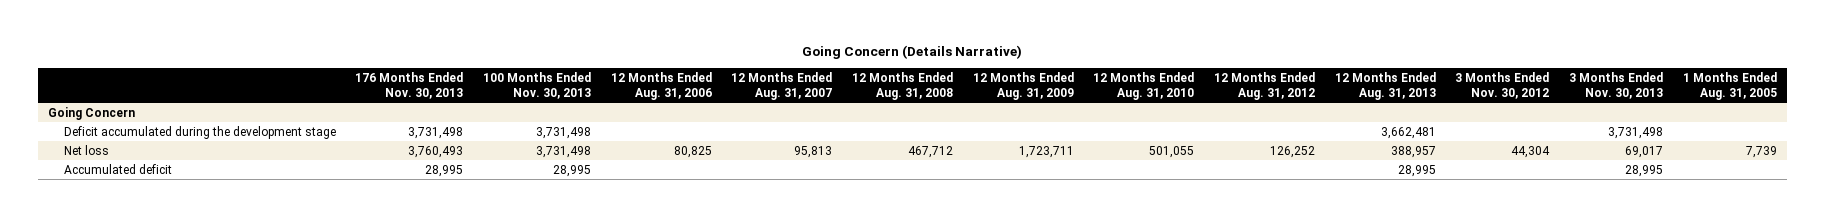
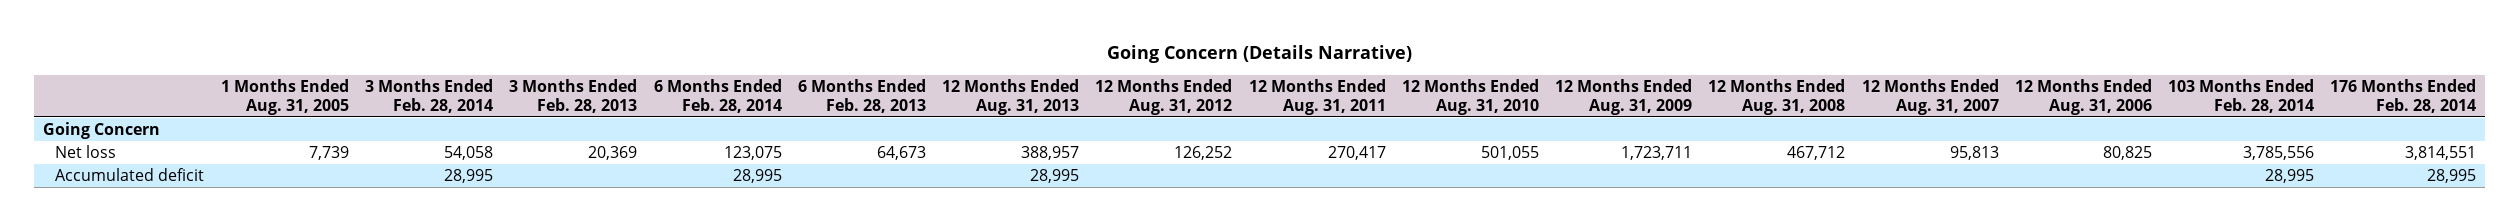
- | 176 Months Ended Nov. 30, 2013 | 100 Months Ended Nov. 30, 2013 | 12 Months Ended Aug. 31, 2006 | 12 Months Ended Aug. 31, 2007 | 12 Months Ended Aug. 31, 2008 | 12 Months Ended Aug. 31, 2009 | 12 Months Ended Aug. 31, 2010 | 12 Months Ended Aug. 31, 2012 | 12 Months Ended Aug. 31, 2013 | 3 Months Ended Nov. 30, 2012 | 3 Months Ended Nov. 30, 2013 | 1 Months Ended Aug. 31, 2005
+ | 1 Months Ended Aug. 31, 2005 | 3 Months Ended Feb. 28, 2014 | 3 Months Ended Feb. 28, 2013 | 6 Months Ended Feb. 28, 2014 | 6 Months Ended Feb. 28, 2013 | 12 Months Ended Aug. 31, 2013 | 12 Months Ended Aug. 31, 2012 | 12 Months Ended Aug. 31, 2011 | 12 Months Ended Aug. 31, 2010 | 12 Months Ended Aug. 31, 2009 | 12 Months Ended Aug. 31, 2008 | 12 Months Ended Aug. 31, 2007 | 12 Months Ended Aug. 31, 2006 | 103 Months Ended Feb. 28, 2014 | 176 Months Ended Feb. 28, 2014
- Deficit accumulated during the development stage | 3,731,498 | 3,731,498 | | | | | | | 3,662,481 | | 3,731,498 |

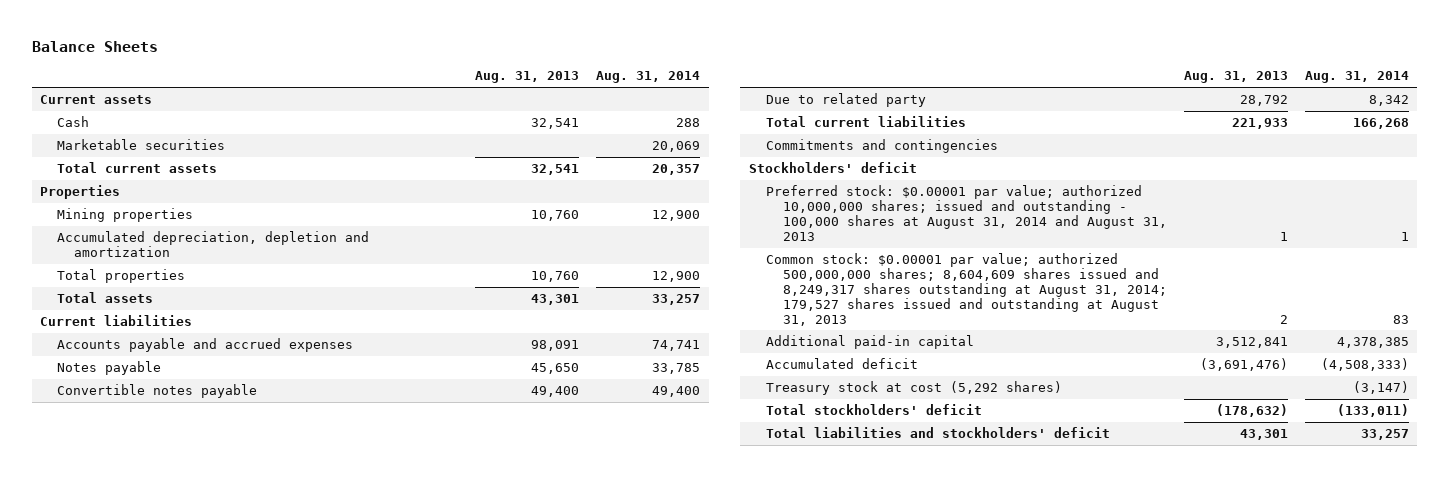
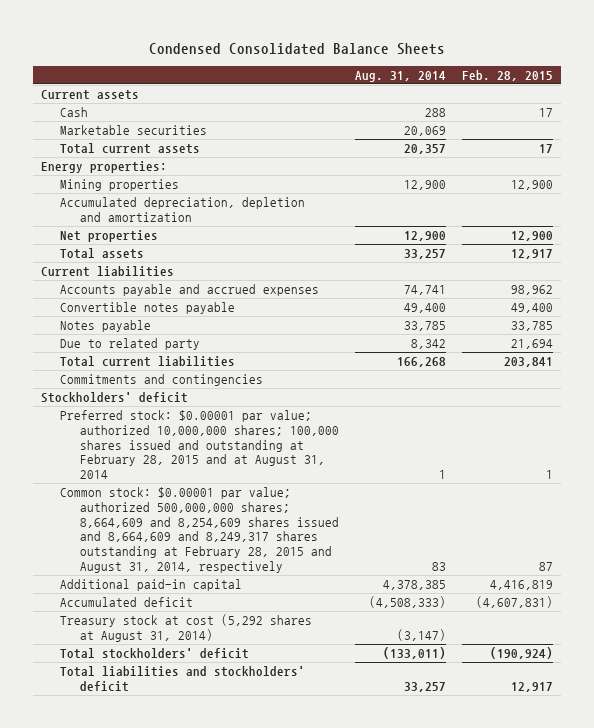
- Balance Sheets
+ Condensed Consolidated Balance Sheets
- | Aug. 31, 2013 | Aug. 31, 2014
+ | Aug. 31, 2014 | Feb. 28, 2015
- Properties
+ Energy properties:
- Total properties | 10,760 | 12,900
+ Net properties | 12,900 | 12,900
moved down: Notes payable | 33,785 | 33,785
- Preferred stock: $0.00001 par value; authorized 10,000,000 shares; issued and outstanding - 100,000 shares at August 31, 2014 and August 31, 2013 | 1 | 1
- Common stock: $0.00001 par value; authorized 500,000,000 shares; 8,604,609 shares issued and 8,249,317 shares outstanding at August 31, 2014; 179,527 shares issued and outstanding at August 31, 2013 | 2 | 83
+ Preferred stock: $0.00001 par value; authorized 10,000,000 shares; 100,000 shares issued and outstanding at February 28, 2015 and at August 31, 2014 | 1 | 1
+ Common stock: $0.00001 par value; authorized 500,000,000 shares; 8,664,609 and 8,254,609 shares issued and 8,664,609 and 8,249,317 shares outstanding at February 28, 2015 and August 31, 2014, respectively | 83 | 87
- Treasury stock at cost (5,292 shares) | | (3,147)
+ Treasury stock at cost (5,292 shares at August 31, 2014) | (3,147) |

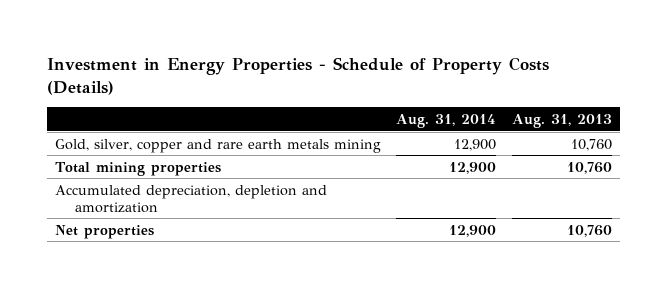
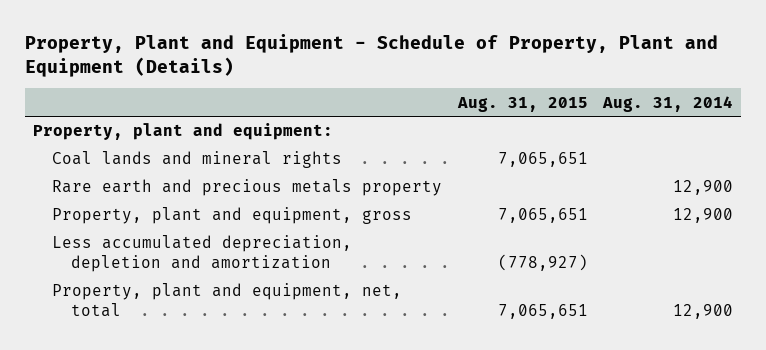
- Investment in Energy Properties - Schedule of Property Costs (Details)
+ Property, Plant and Equipment - Schedule of Property, Plant and Equipment (Details)
- | Aug. 31, 2014 | Aug. 31, 2013
+ | Aug. 31, 2015 | Aug. 31, 2014
- Gold, silver, copper and rare earth metals mining | 12,900 | 10,760
- Total mining properties | 12,900 | 10,760
- Accumulated depreciation, depletion and amortization
- Net properties | 12,900 | 10,760
+ Property, plant and equipment:
+ Coal lands and mineral rights | 7,065,651 |
+ Rare earth and precious metals property | | 12,900
+ Property, plant and equipment, gross | 7,065,651 | 12,900
+ Less accumulated depreciation, depletion and amortization | (778,927) |
+ Property, plant and equipment, net, total | 7,065,651 | 12,900

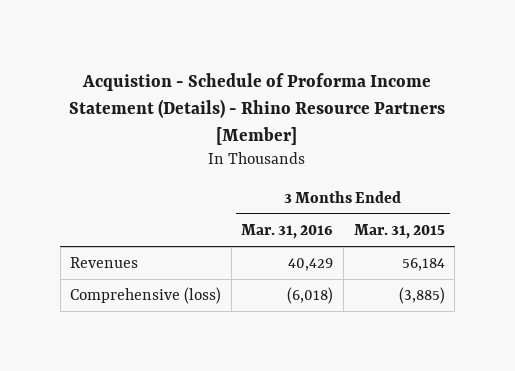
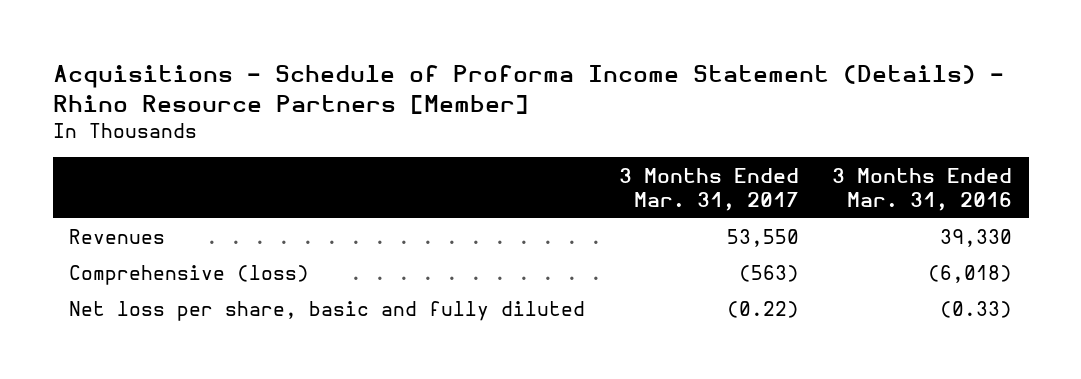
- Acquistion - Schedule of Proforma Income Statement (Details) - Rhino Resource Partners [Member]
+ Acquisitions - Schedule of Proforma Income Statement (Details) - Rhino Resource Partners [Member]
- | 3 Months Ended Mar. 31, 2016 | 3 Months Ended Mar. 31, 2015
+ | 3 Months Ended Mar. 31, 2017 | 3 Months Ended Mar. 31, 2016
- Revenues | 40,429 | 56,184
+ Revenues | 53,550 | 39,330
+ Net loss per share, basic and fully diluted | (0.22) | (0.33)

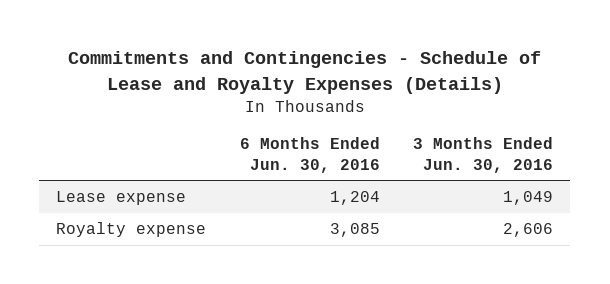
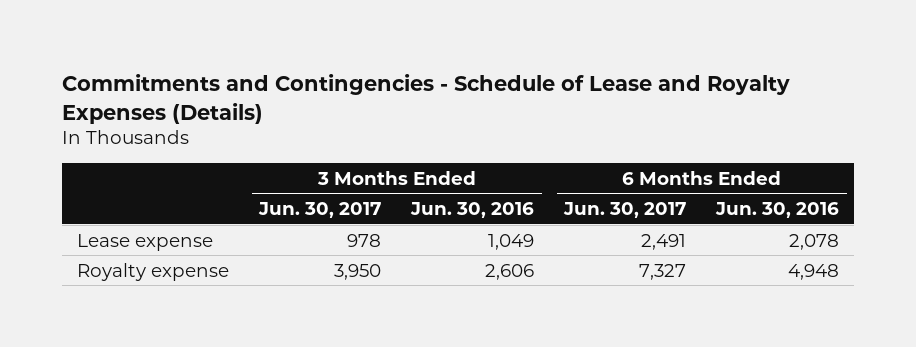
- | 6 Months Ended Jun. 30, 2016 | 3 Months Ended Jun. 30, 2016
+ | 3 Months Ended Jun. 30, 2017 | 3 Months Ended Jun. 30, 2016 | 6 Months Ended Jun. 30, 2017 | 6 Months Ended Jun. 30, 2016
- Lease expense | 1,204 | 1,049
- Royalty expense | 3,085 | 2,606
+ Lease expense | 978 | 1,049 | 2,491 | 2,078
+ Royalty expense | 3,950 | 2,606 | 7,327 | 4,948

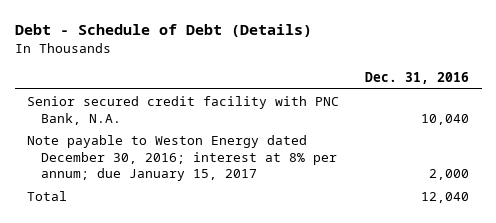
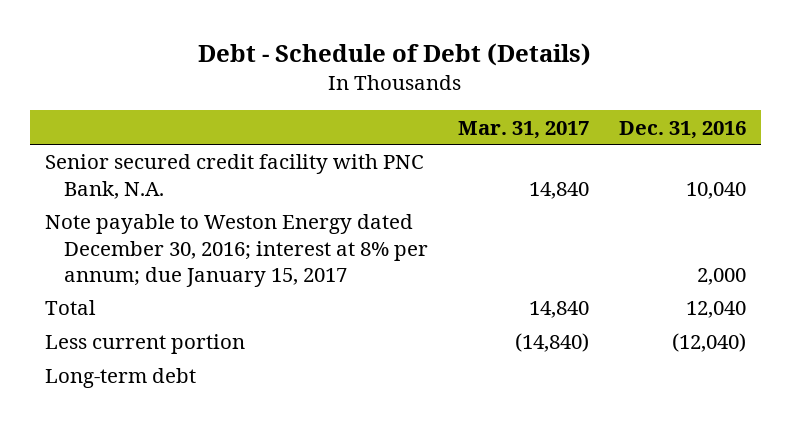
- | Dec. 31, 2016
+ | Mar. 31, 2017 | Dec. 31, 2016
+ Less current portion | (14,840) | (12,040)
+ Long-term debt

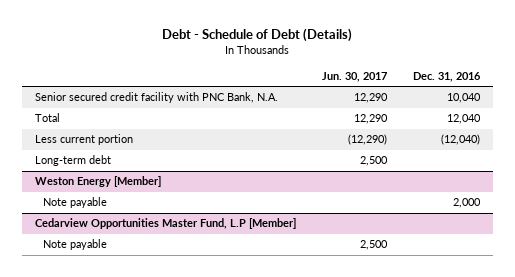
- | Mar. 31, 2017 | Dec. 31, 2016
+ | Jun. 30, 2017 | Dec. 31, 2016
- Note payable to Weston Energy dated December 30, 2016; interest at 8% per annum; due January 15, 2017 | | 2,000
+ Weston Energy [Member]
+ Note payable | | 2,000
+ Cedarview Opportunities Master Fund, L.P [Member]
+ Note payable | 2,500 |

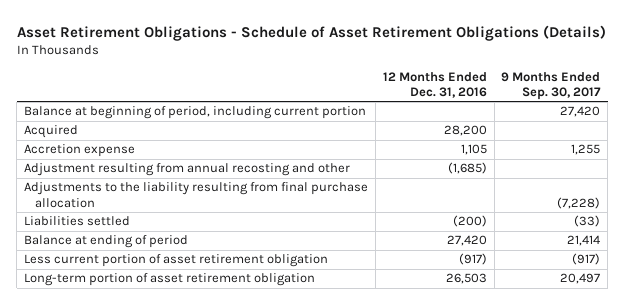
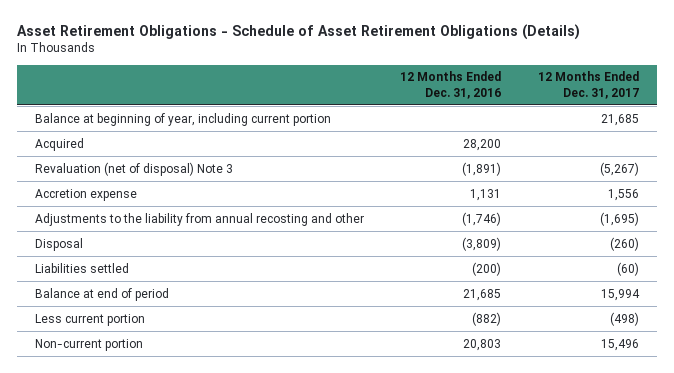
- | 12 Months Ended Dec. 31, 2016 | 9 Months Ended Sep. 30, 2017
+ | 12 Months Ended Dec. 31, 2016 | 12 Months Ended Dec. 31, 2017
- Balance at beginning of period, including current portion | | 27,420
+ Balance at beginning of year, including current portion | | 21,685
- Accretion expense | 1,105 | 1,255
- Adjustment resulting from annual recosting and other | (1,685) |
- Adjustments to the liability resulting from final purchase allocation | | (7,228)
+ Revaluation (net of disposal) Note 3 | (1,891) | (5,267)
+ Accretion expense | 1,131 | 1,556
+ Adjustments to the liability from annual recosting and other | (1,746) | (1,695)
+ Disposal | (3,809) | (260)
- Balance at ending of period | 27,420 | 21,414
- Less current portion of asset retirement obligation | (917) | (917)
- Long-term portion of asset retirement obligation | 26,503 | 20,497
+ Balance at end of period | 21,685 | 15,994
+ Less current portion | (882) | (498)
+ Non-current portion | 20,803 | 15,496

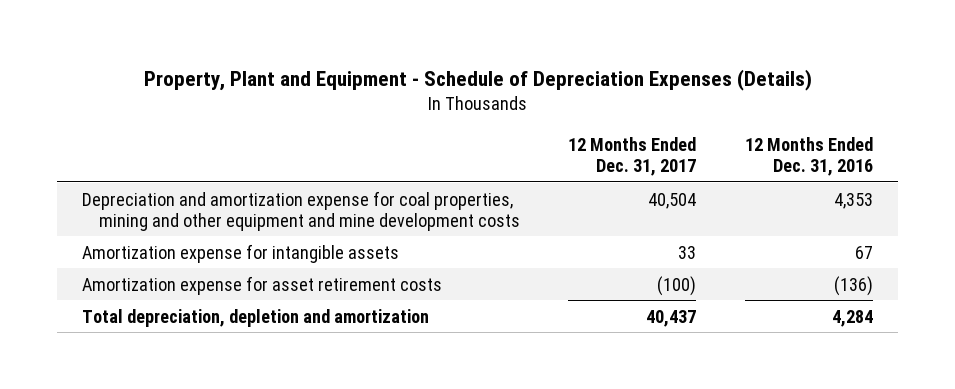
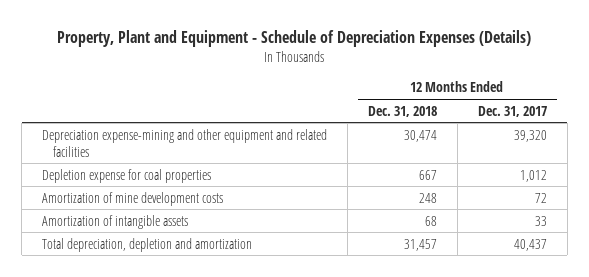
- | 12 Months Ended Dec. 31, 2017 | 12 Months Ended Dec. 31, 2016
+ | 12 Months Ended Dec. 31, 2018 | 12 Months Ended Dec. 31, 2017
- Depreciation and amortization expense for coal properties, mining and other equipment and mine development costs | 40,504 | 4,353
- Amortization expense for intangible assets | 33 | 67
- Amortization expense for asset retirement costs | (100) | (136)
+ Depreciation expense-mining and other equipment and related facilities | 30,474 | 39,320
+ Depletion expense for coal properties | 667 | 1,012
+ Amortization of mine development costs | 248 | 72
+ Amortization of intangible assets | 68 | 33

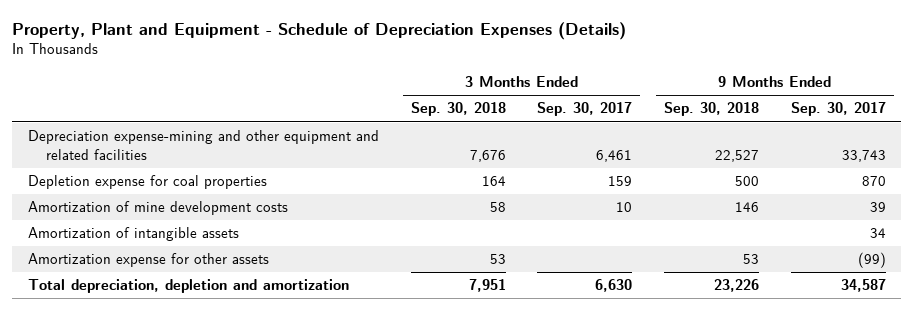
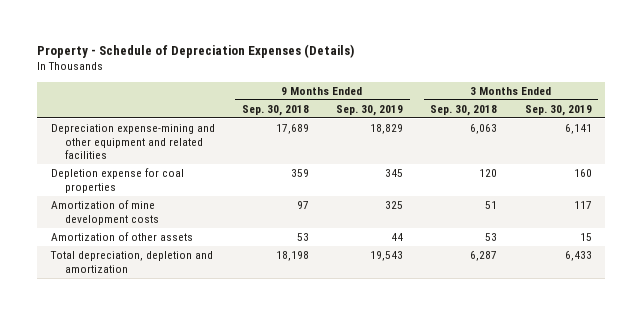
- Property, Plant and Equipment - Schedule of Depreciation Expenses (Details)
+ Property - Schedule of Depreciation Expenses (Details)
- | 3 Months Ended Sep. 30, 2018 | 3 Months Ended Sep. 30, 2017 | 9 Months Ended Sep. 30, 2018 | 9 Months Ended Sep. 30, 2017
+ | 9 Months Ended Sep. 30, 2018 | 9 Months Ended Sep. 30, 2019 | 3 Months Ended Sep. 30, 2018 | 3 Months Ended Sep. 30, 2019
- Depreciation expense-mining and other equipment and related facilities | 7,676 | 6,461 | 22,527 | 33,743
- Depletion expense for coal properties | 164 | 159 | 500 | 870
- Amortization of mine development costs | 58 | 10 | 146 | 39
- Amortization of intangible assets | | | | 34
- Amortization expense for other assets | 53 | | 53 | (99)
- Total depreciation, depletion and amortization | 7,951 | 6,630 | 23,226 | 34,587
+ Depreciation expense-mining and other equipment and related facilities | 17,689 | 18,829 | 6,063 | 6,141
+ Depletion expense for coal properties | 359 | 345 | 120 | 160
+ Amortization of mine development costs | 97 | 325 | 51 | 117
+ Amortization of other assets | 53 | 44 | 53 | 15
+ Total depreciation, depletion and amortization | 18,198 | 19,543 | 6,287 | 6,433

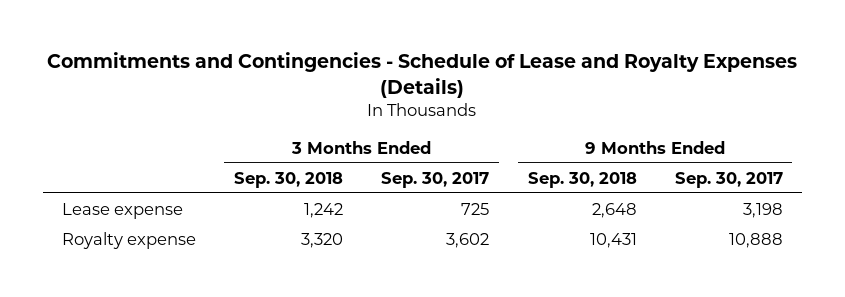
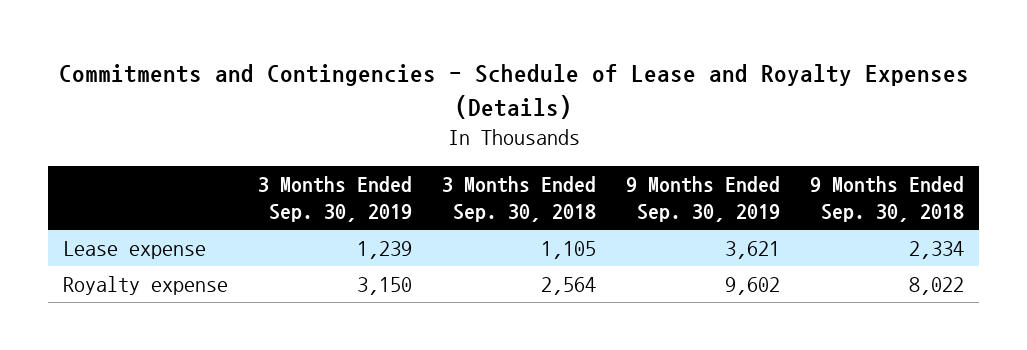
- | 3 Months Ended Sep. 30, 2018 | 3 Months Ended Sep. 30, 2017 | 9 Months Ended Sep. 30, 2018 | 9 Months Ended Sep. 30, 2017
+ | 3 Months Ended Sep. 30, 2019 | 3 Months Ended Sep. 30, 2018 | 9 Months Ended Sep. 30, 2019 | 9 Months Ended Sep. 30, 2018
- Lease expense | 1,242 | 725 | 2,648 | 3,198
- Royalty expense | 3,320 | 3,602 | 10,431 | 10,888
+ Lease expense | 1,239 | 1,105 | 3,621 | 2,334
+ Royalty expense | 3,150 | 2,564 | 9,602 | 8,022

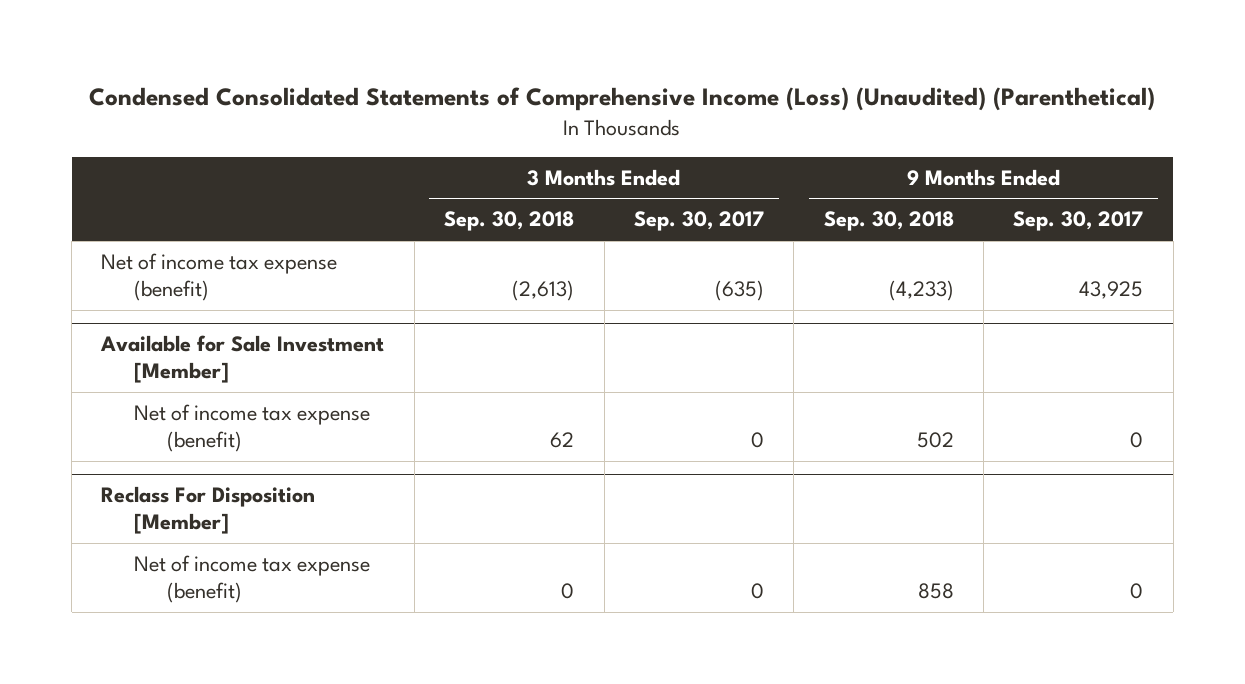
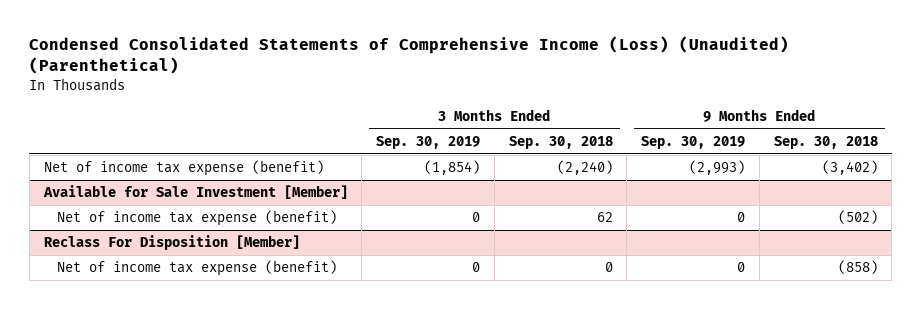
- | 3 Months Ended Sep. 30, 2018 | 3 Months Ended Sep. 30, 2017 | 9 Months Ended Sep. 30, 2018 | 9 Months Ended Sep. 30, 2017
+ | 3 Months Ended Sep. 30, 2019 | 3 Months Ended Sep. 30, 2018 | 9 Months Ended Sep. 30, 2019 | 9 Months Ended Sep. 30, 2018
- Net of income tax expense (benefit) | (2,613) | (635) | (4,233) | 43,925
+ Net of income tax expense (benefit) | (1,854) | (2,240) | (2,993) | (3,402)
@ Available for Sale Investment [Member]
- Net of income tax expense (benefit) | 62 | 0 | 502 | 0
+ Net of income tax expense (benefit) | 0 | 62 | 0 | (502)
@ Reclass For Disposition [Member]
- Net of income tax expense (benefit) | 0 | 0 | 858 | 0
+ Net of income tax expense (benefit) | 0 | 0 | 0 | (858)

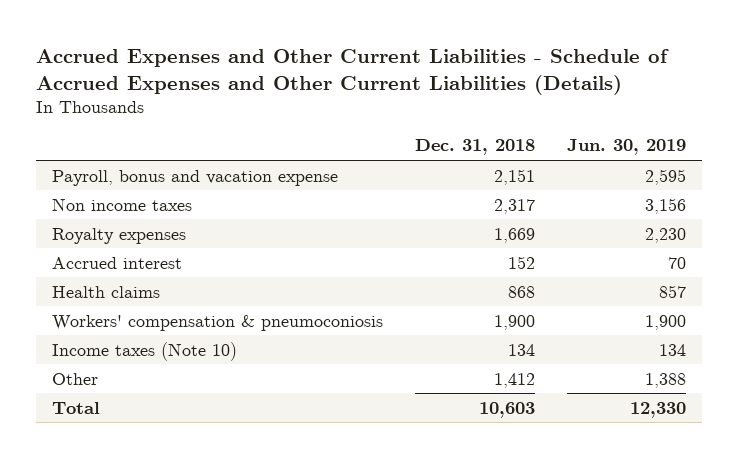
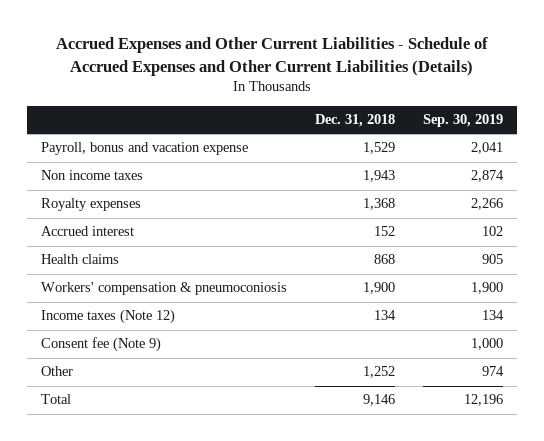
- | Dec. 31, 2018 | Jun. 30, 2019
+ | Dec. 31, 2018 | Sep. 30, 2019
- Payroll, bonus and vacation expense | 2,151 | 2,595
- Non income taxes | 2,317 | 3,156
- Royalty expenses | 1,669 | 2,230
+ Payroll, bonus and vacation expense | 1,529 | 2,041
+ Non income taxes | 1,943 | 2,874
+ Royalty expenses | 1,368 | 2,266
- Income taxes (Note 10) | 134 | 134
- Other | 1,412 | 1,388
- Total | 10,603 | 12,330
+ Income taxes (Note 12) | 134 | 134
+ Consent fee (Note 9) | | 1,000
+ Other | 1,252 | 974
+ Total | 9,146 | 12,196

